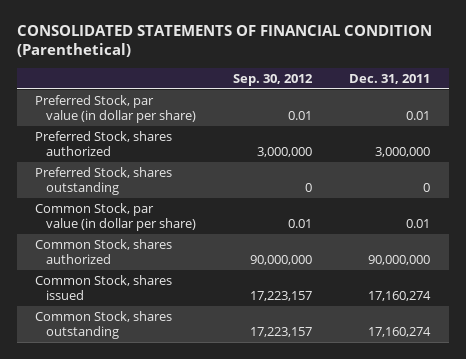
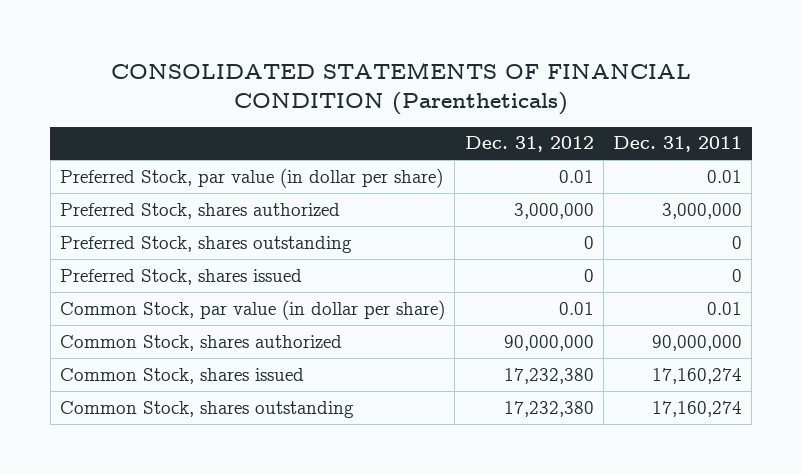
- CONSOLIDATED STATEMENTS OF FINANCIAL CONDITION (Parenthetical)
+ CONSOLIDATED STATEMENTS OF FINANCIAL CONDITION (Parentheticals)
- | Sep. 30, 2012 | Dec. 31, 2011
+ | Dec. 31, 2012 | Dec. 31, 2011
+ Preferred Stock, shares issued | 0 | 0

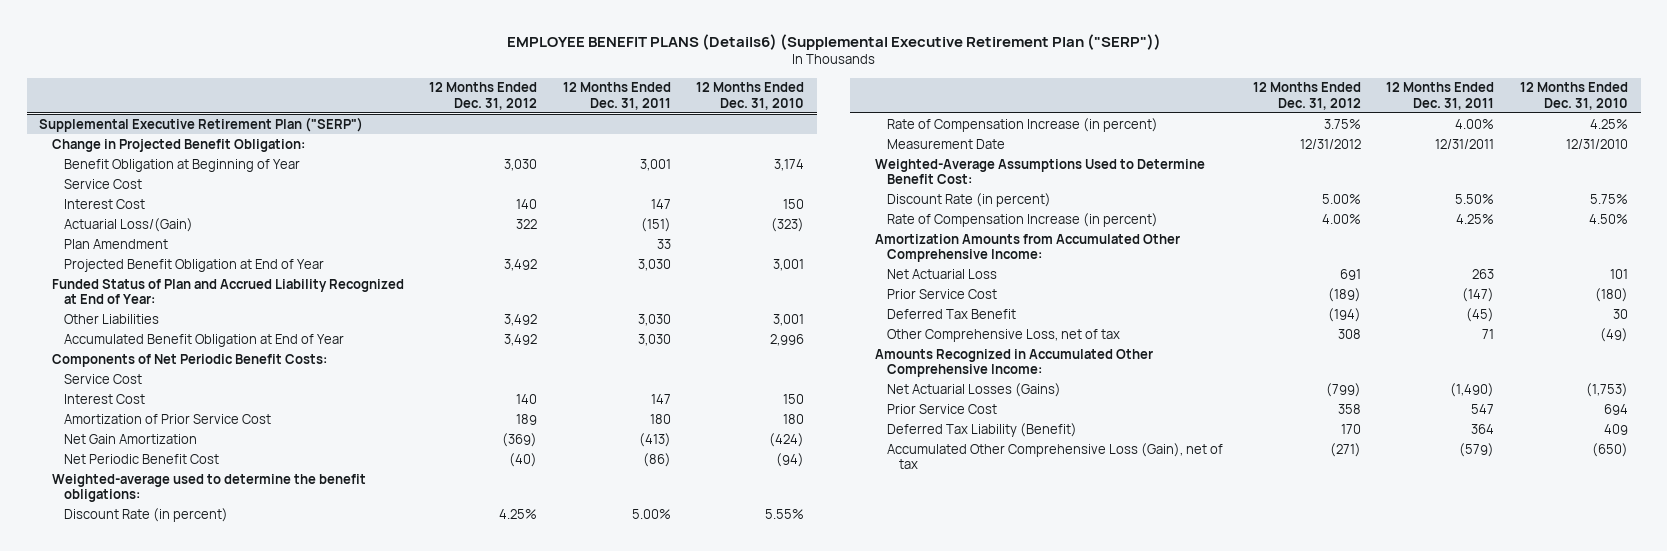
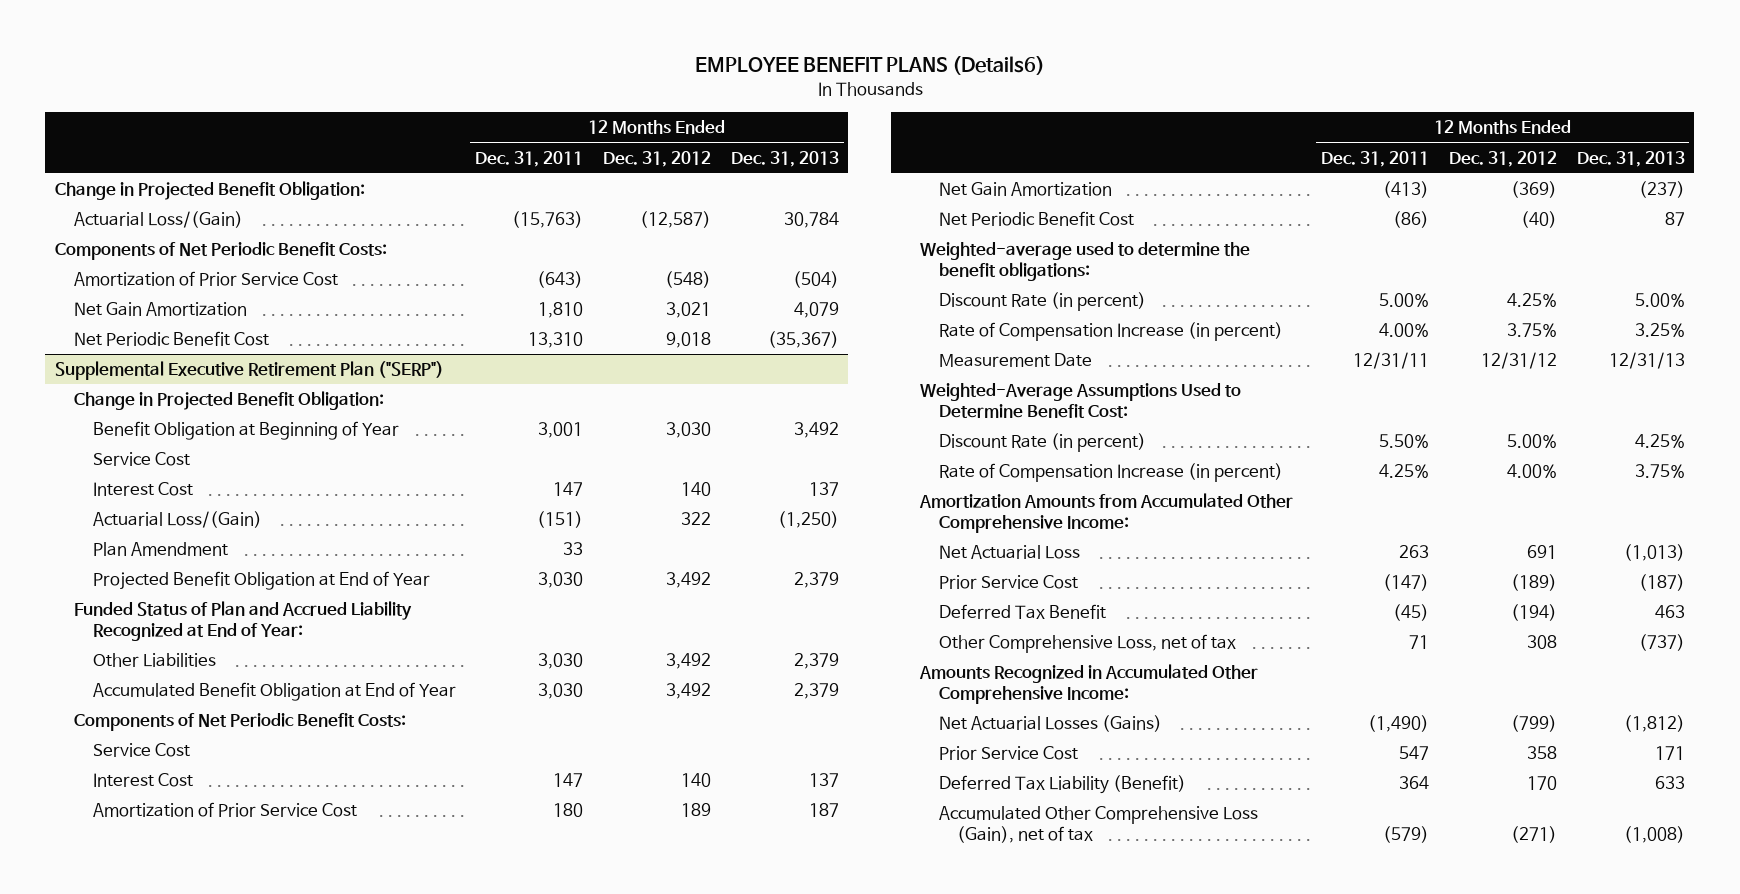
- EMPLOYEE BENEFIT PLANS (Details6) (Supplemental Executive Retirement Plan ("SERP"))
+ EMPLOYEE BENEFIT PLANS (Details6)
- | 12 Months Ended Dec. 31, 2012 | 12 Months Ended Dec. 31, 2011 | 12 Months Ended Dec. 31, 2010
+ | 12 Months Ended Dec. 31, 2011 | 12 Months Ended Dec. 31, 2012 | 12 Months Ended Dec. 31, 2013
+ Change in Projected Benefit Obligation:
+ Actuarial Loss/(Gain) | (15,763) | (12,587) | 30,784
+ Components of Net Periodic Benefit Costs:
+ Amortization of Prior Service Cost | (643) | (548) | (504)
+ Net Gain Amortization | 1,810 | 3,021 | 4,079
+ Net Periodic Benefit Cost | 13,310 | 9,018 | (35,367)
@ Supplemental Executive Retirement Plan ("SERP")
- Measurement Date | 12/31/2012 | 12/31/2011 | 12/31/2010
+ Measurement Date | 12/31/11 | 12/31/12 | 12/31/13

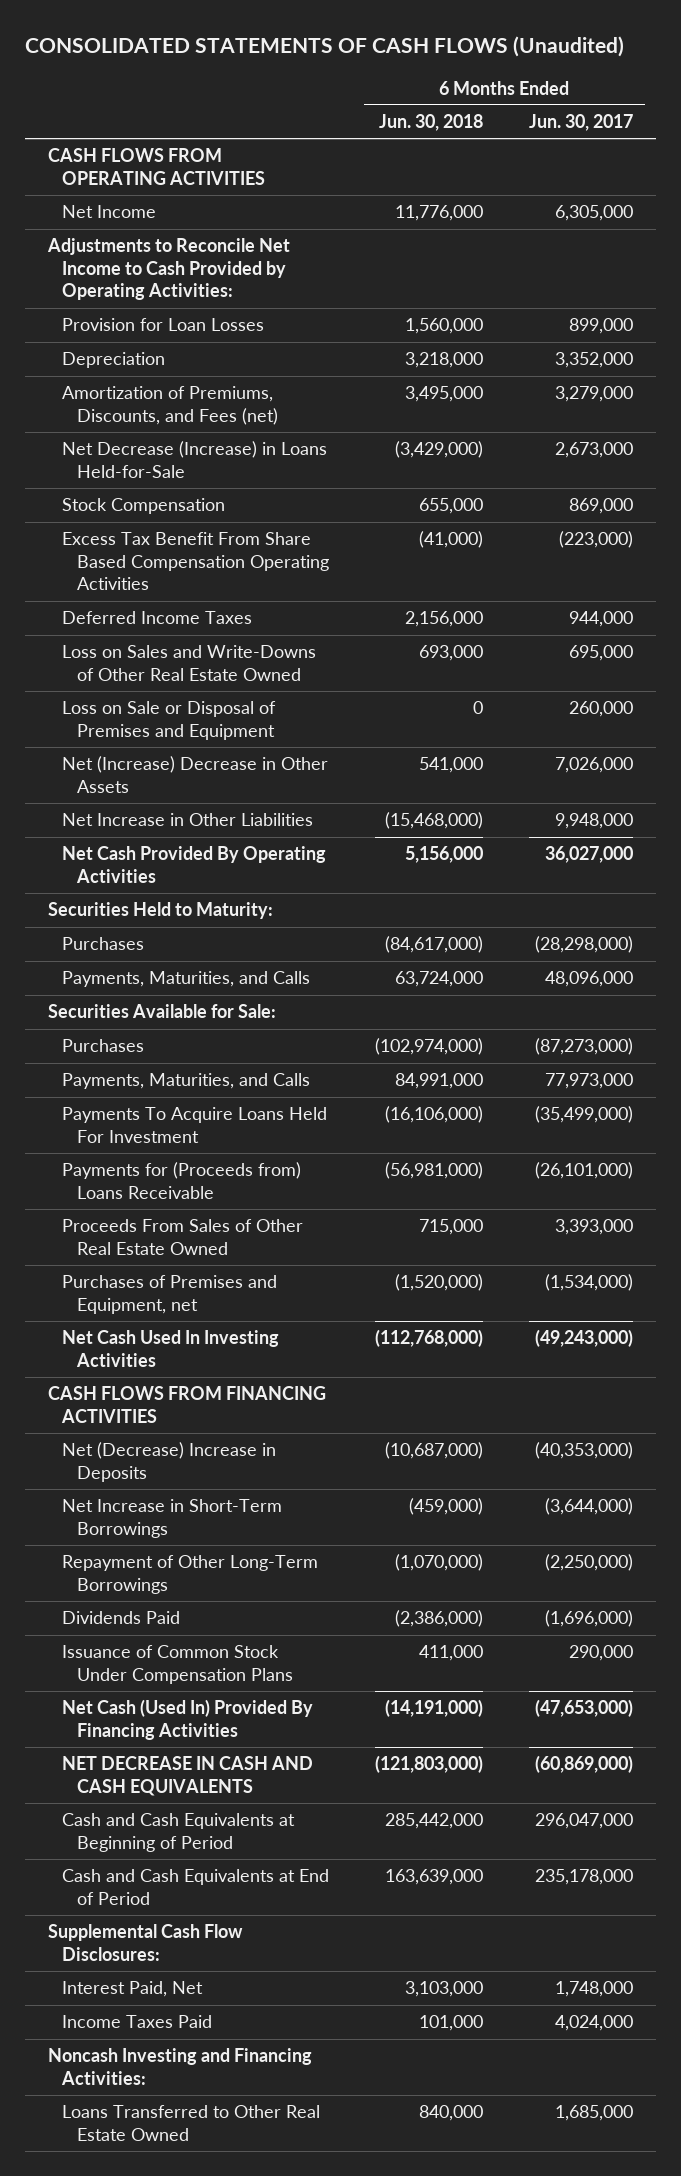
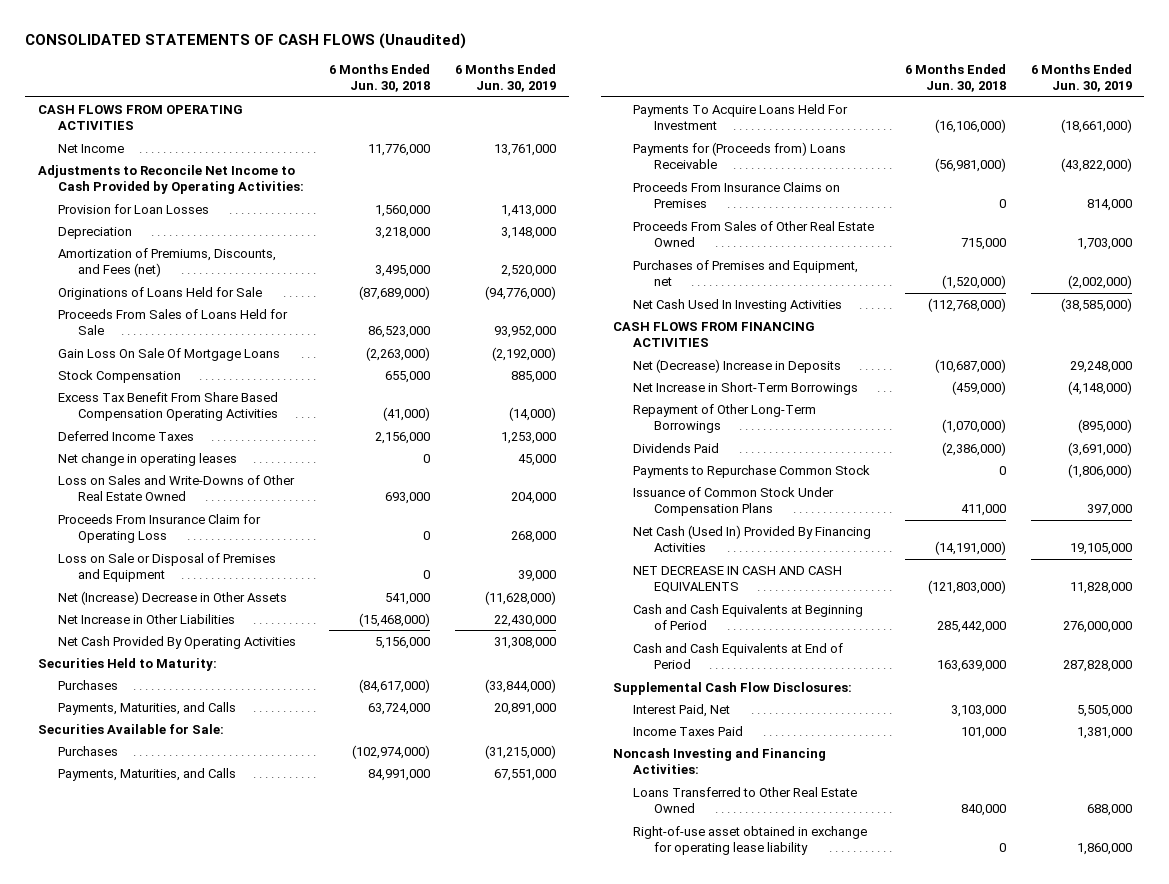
- | 6 Months Ended Jun. 30, 2018 | 6 Months Ended Jun. 30, 2017
+ | 6 Months Ended Jun. 30, 2018 | 6 Months Ended Jun. 30, 2019
- Net Decrease (Increase) in Loans Held-for-Sale | (3,429,000) | 2,673,000
+ Originations of Loans Held for Sale | (87,689,000) | (94,776,000)
+ Proceeds From Sales of Loans Held for Sale | 86,523,000 | 93,952,000
+ Gain Loss On Sale Of Mortgage Loans | (2,263,000) | (2,192,000)
+ Net change in operating leases | 0 | 45,000
+ Proceeds From Insurance Claim for Operating Loss | 0 | 268,000
+ Proceeds From Insurance Claims on Premises | 0 | 814,000
+ Payments to Repurchase Common Stock | 0 | (1,806,000)
+ Right-of-use asset obtained in exchange for operating lease liability | 0 | 1,860,000

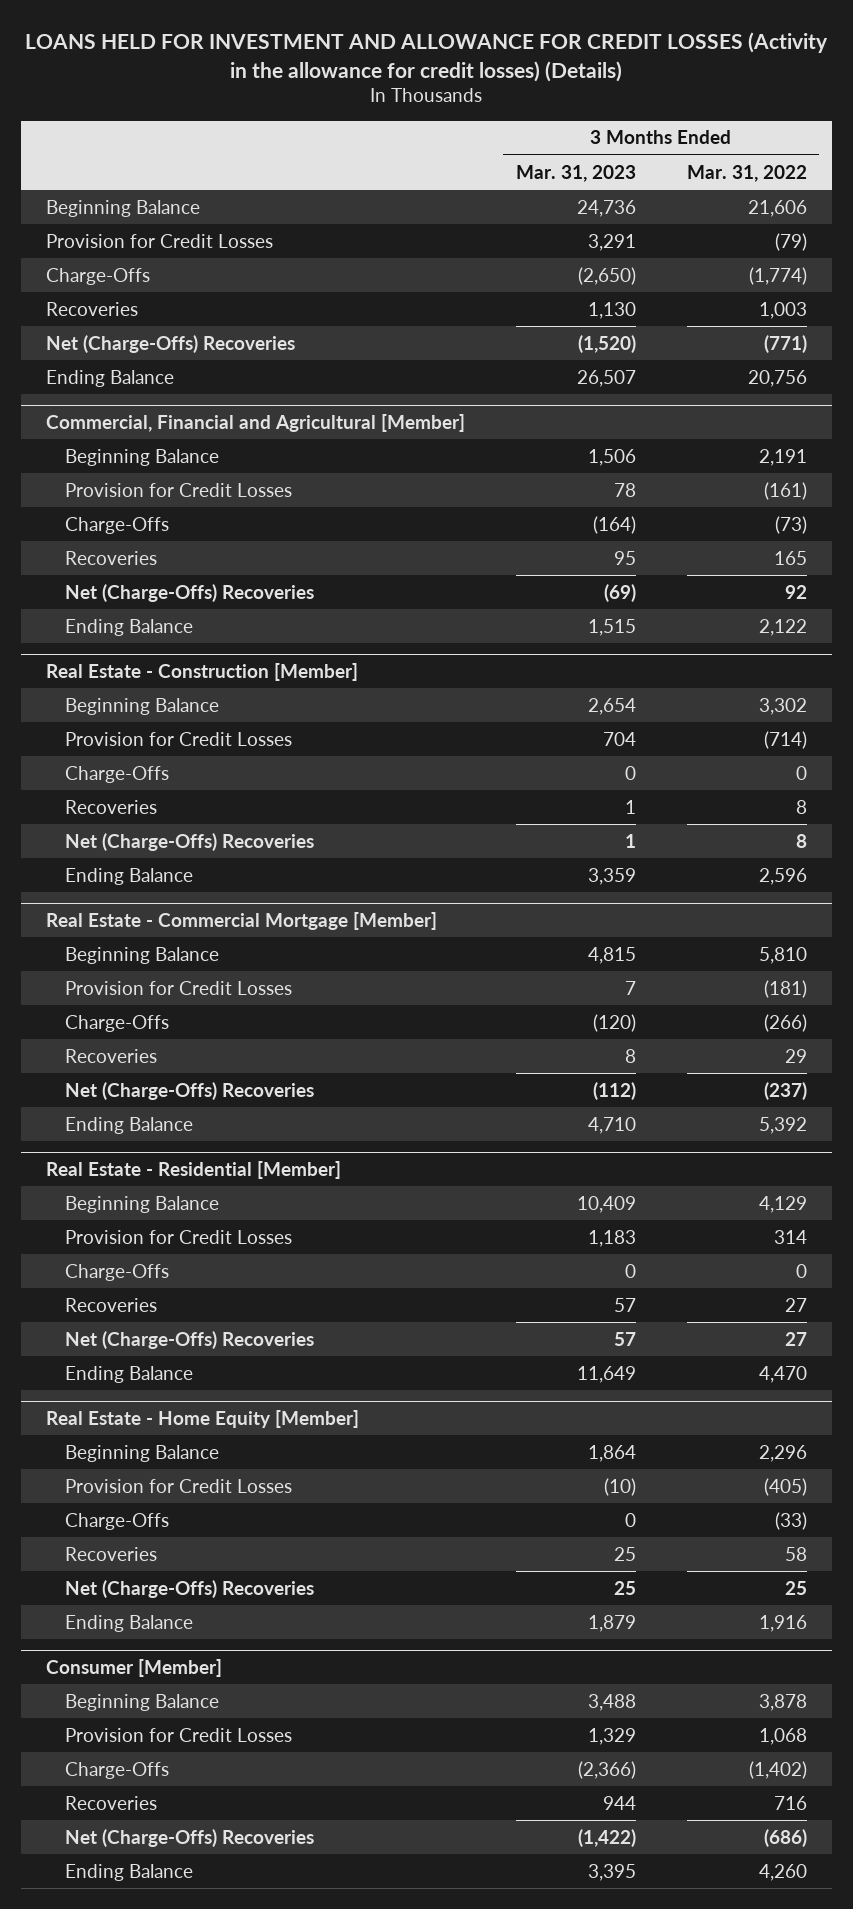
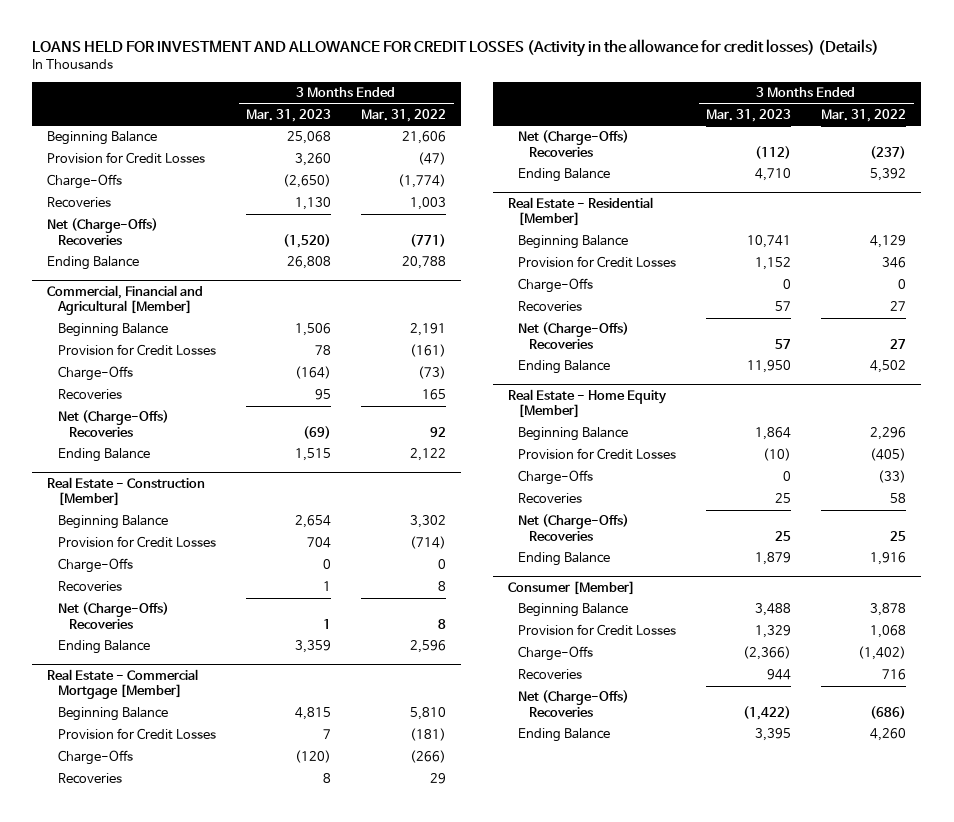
- Beginning Balance | 24,736 | 21,606
- Provision for Credit Losses | 3,291 | (79)
+ Beginning Balance | 25,068 | 21,606
+ Provision for Credit Losses | 3,260 | (47)
- Ending Balance | 26,507 | 20,756
+ Ending Balance | 26,808 | 20,788
@ Real Estate - Residential [Member]
- Beginning Balance | 10,409 | 4,129
- Provision for Credit Losses | 1,183 | 314
+ Beginning Balance | 10,741 | 4,129
+ Provision for Credit Losses | 1,152 | 346
- Ending Balance | 11,649 | 4,470
+ Ending Balance | 11,950 | 4,502

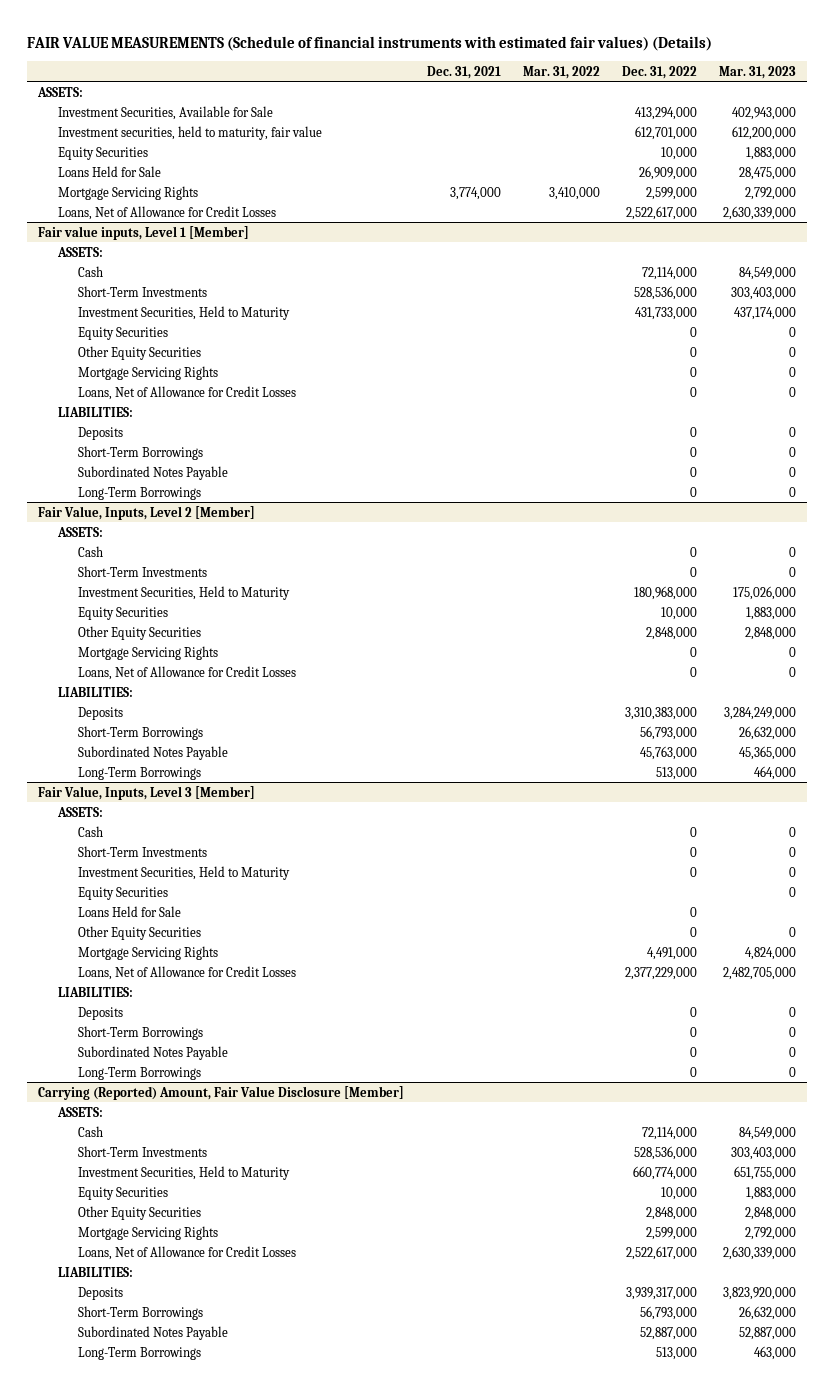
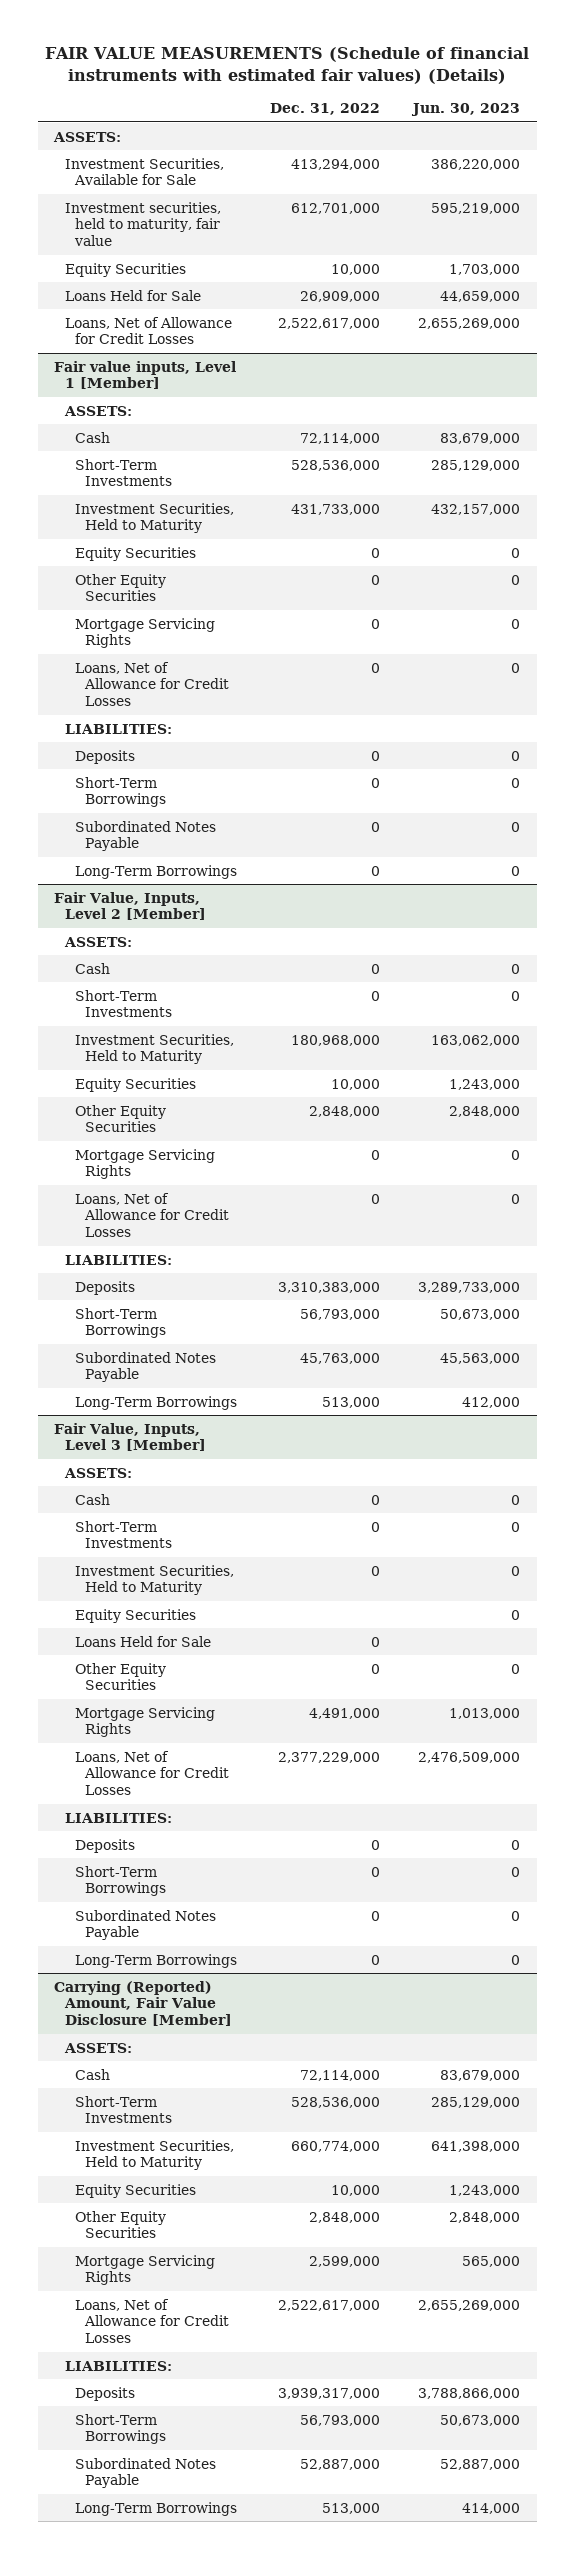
- | Dec. 31, 2021 | Mar. 31, 2022 | Dec. 31, 2022 | Mar. 31, 2023
+ | Dec. 31, 2022 | Jun. 30, 2023
- Mortgage Servicing Rights | 3,774,000 | 3,410,000 | 2,599,000 | 2,792,000

